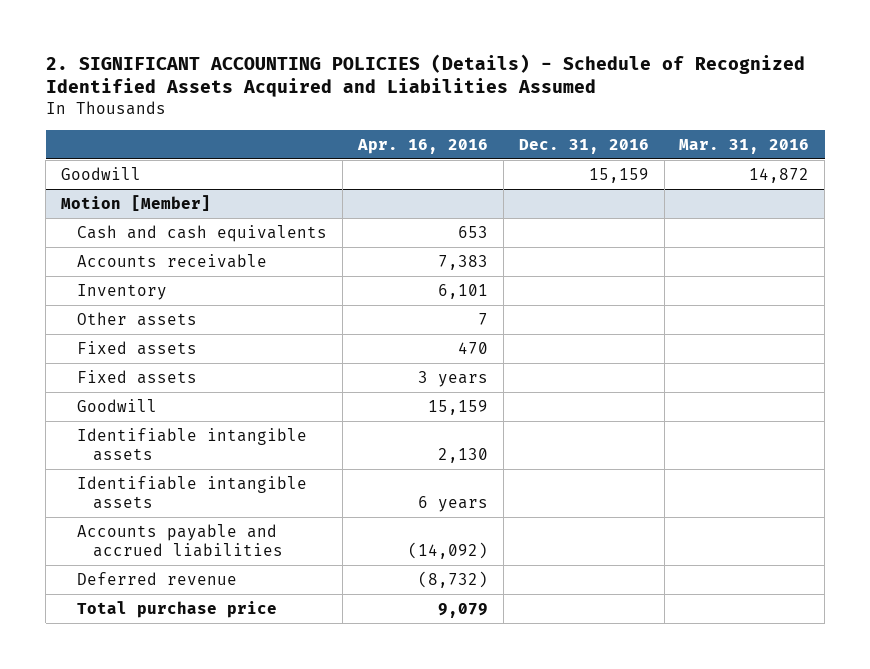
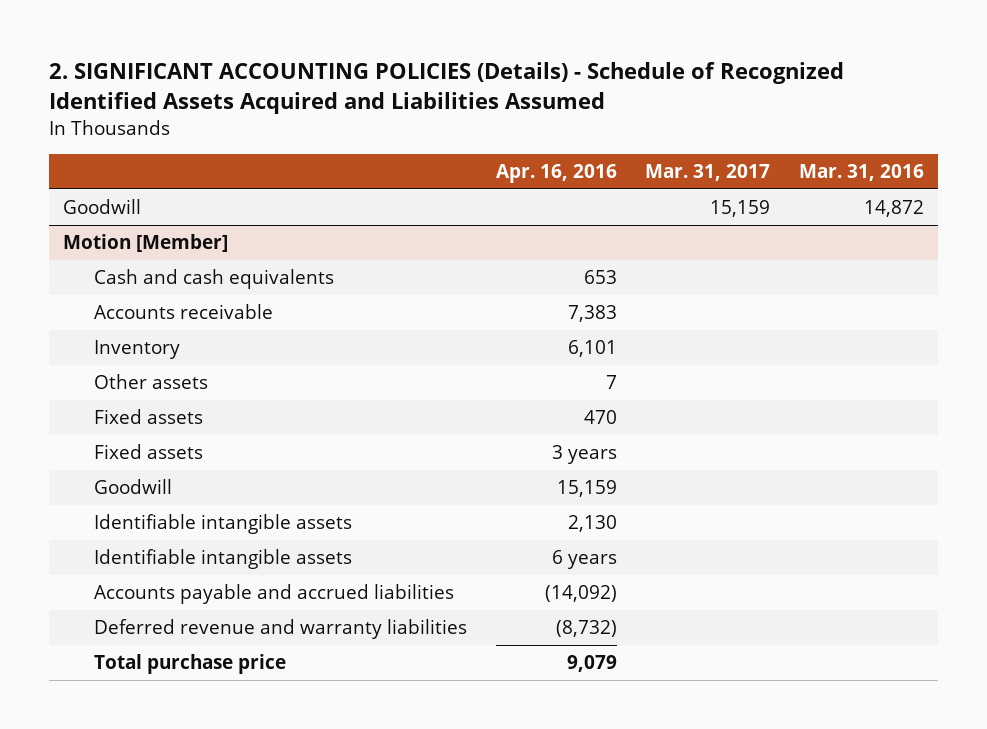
- | Apr. 16, 2016 | Dec. 31, 2016 | Mar. 31, 2016
+ | Apr. 16, 2016 | Mar. 31, 2017 | Mar. 31, 2016
@ Motion [Member]
- Deferred revenue | (8,732) | |
+ Deferred revenue and warranty liabilities | (8,732) | |

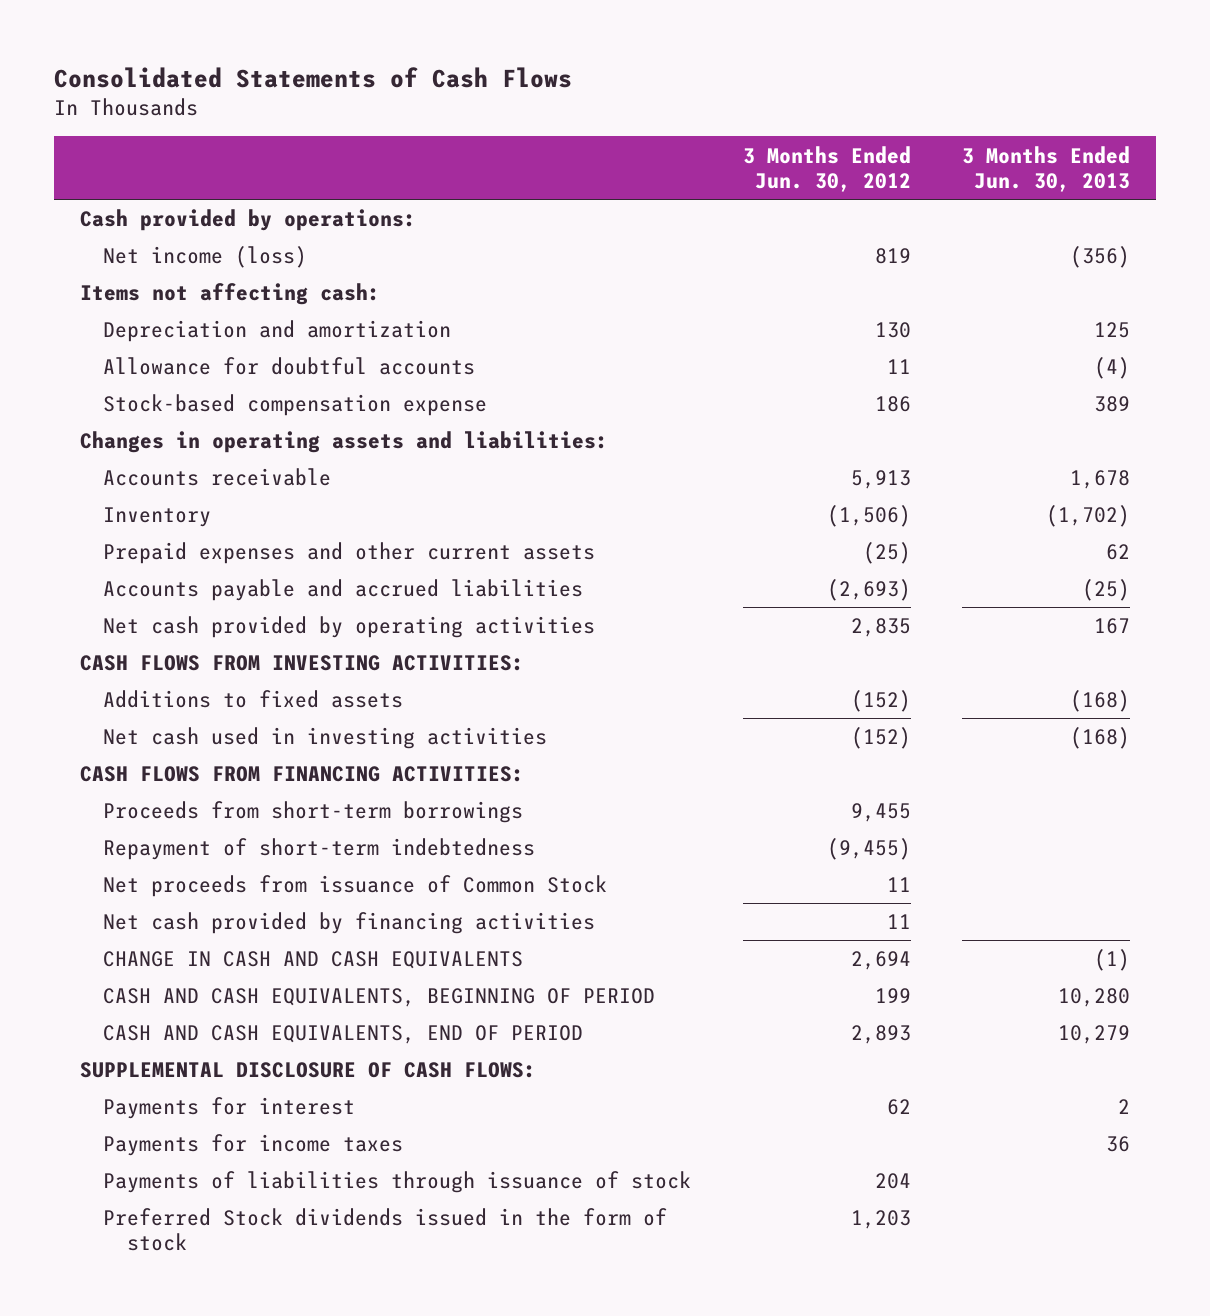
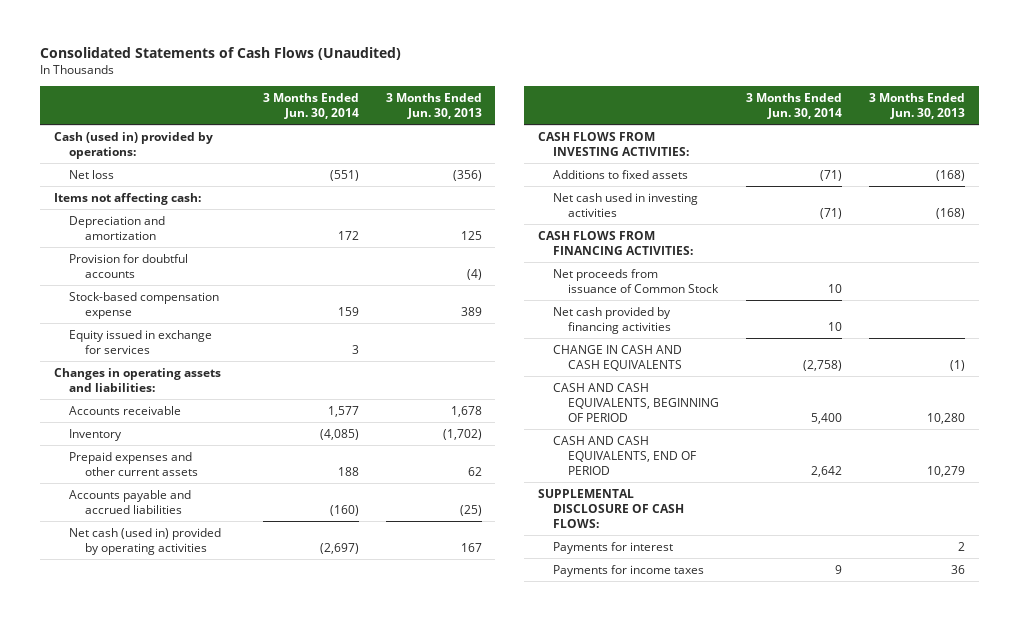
- Consolidated Statements of Cash Flows
+ Consolidated Statements of Cash Flows (Unaudited)
- | 3 Months Ended Jun. 30, 2012 | 3 Months Ended Jun. 30, 2013
+ | 3 Months Ended Jun. 30, 2014 | 3 Months Ended Jun. 30, 2013
- Cash provided by operations:
- Net income (loss) | 819 | (356)
+ Cash (used in) provided by operations:
+ Net loss | (551) | (356)
- Allowance for doubtful accounts | 11 | (4)
+ Provision for doubtful accounts | | (4)
+ Equity issued in exchange for services | 3 |
- Net cash provided by operating activities | 2,835 | 167
+ Net cash (used in) provided by operating activities | (2,697) | 167
- Proceeds from short-term borrowings | 9,455 |
- Repayment of short-term indebtedness | (9,455) |
- Payments of liabilities through issuance of stock | 204 |
- Preferred Stock dividends issued in the form of stock | 1,203 |

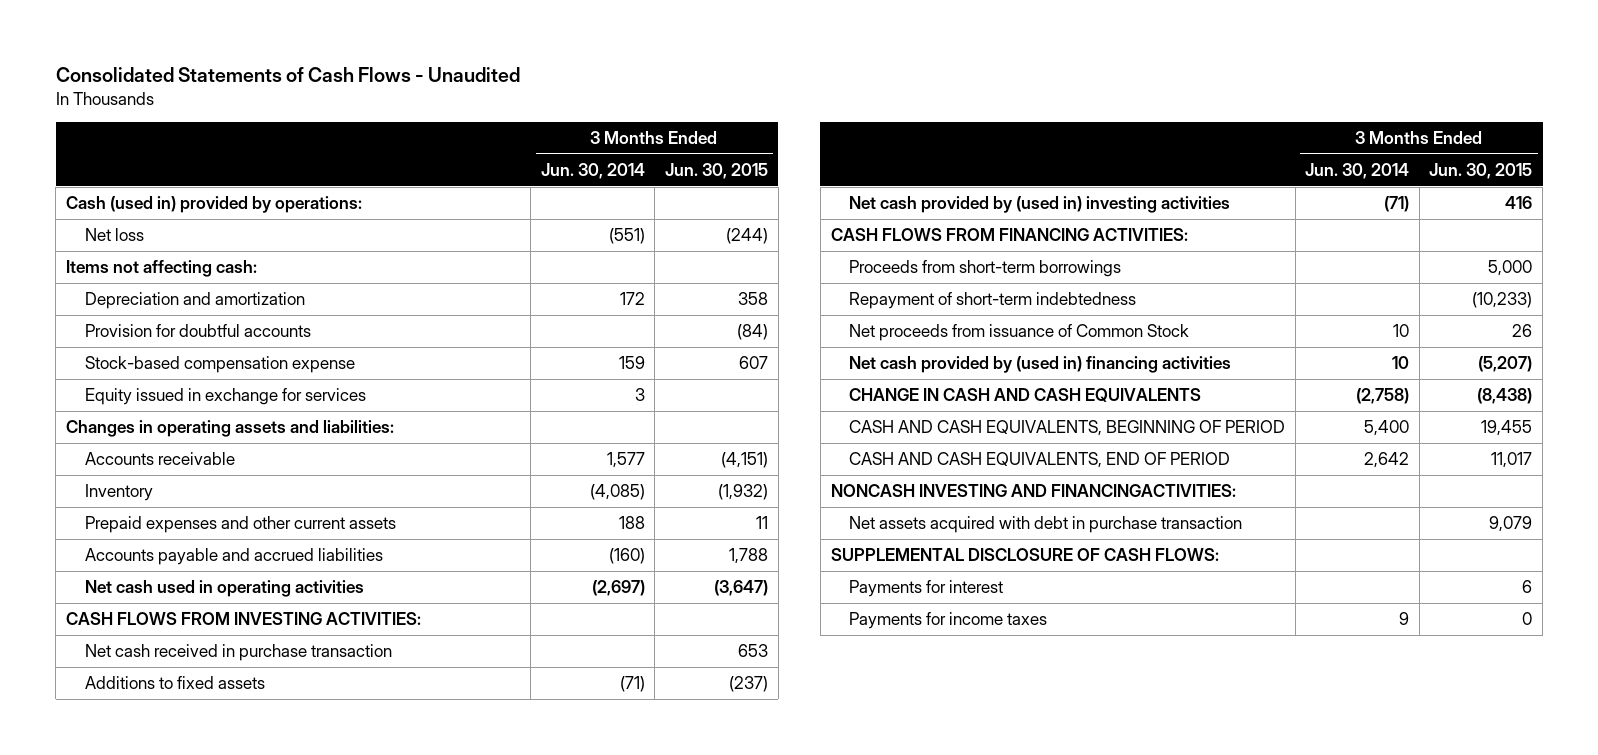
- Consolidated Statements of Cash Flows (Unaudited)
+ Consolidated Statements of Cash Flows - Unaudited
- | 3 Months Ended Jun. 30, 2014 | 3 Months Ended Jun. 30, 2013
+ | 3 Months Ended Jun. 30, 2014 | 3 Months Ended Jun. 30, 2015
- Net cash (used in) provided by operating activities | (2,697) | 167
+ Net cash used in operating activities | (2,697) | (3,647)
+ Net cash received in purchase transaction | | 653
- Net cash used in investing activities | (71) | (168)
+ Net cash provided by (used in) investing activities | (71) | 416
+ Proceeds from short-term borrowings | | 5,000
+ Repayment of short-term indebtedness | | (10,233)
- Net cash provided by financing activities | 10 |
+ Net cash provided by (used in) financing activities | 10 | (5,207)
+ NONCASH INVESTING AND FINANCINGACTIVITIES:
+ Net assets acquired with debt in purchase transaction | | 9,079

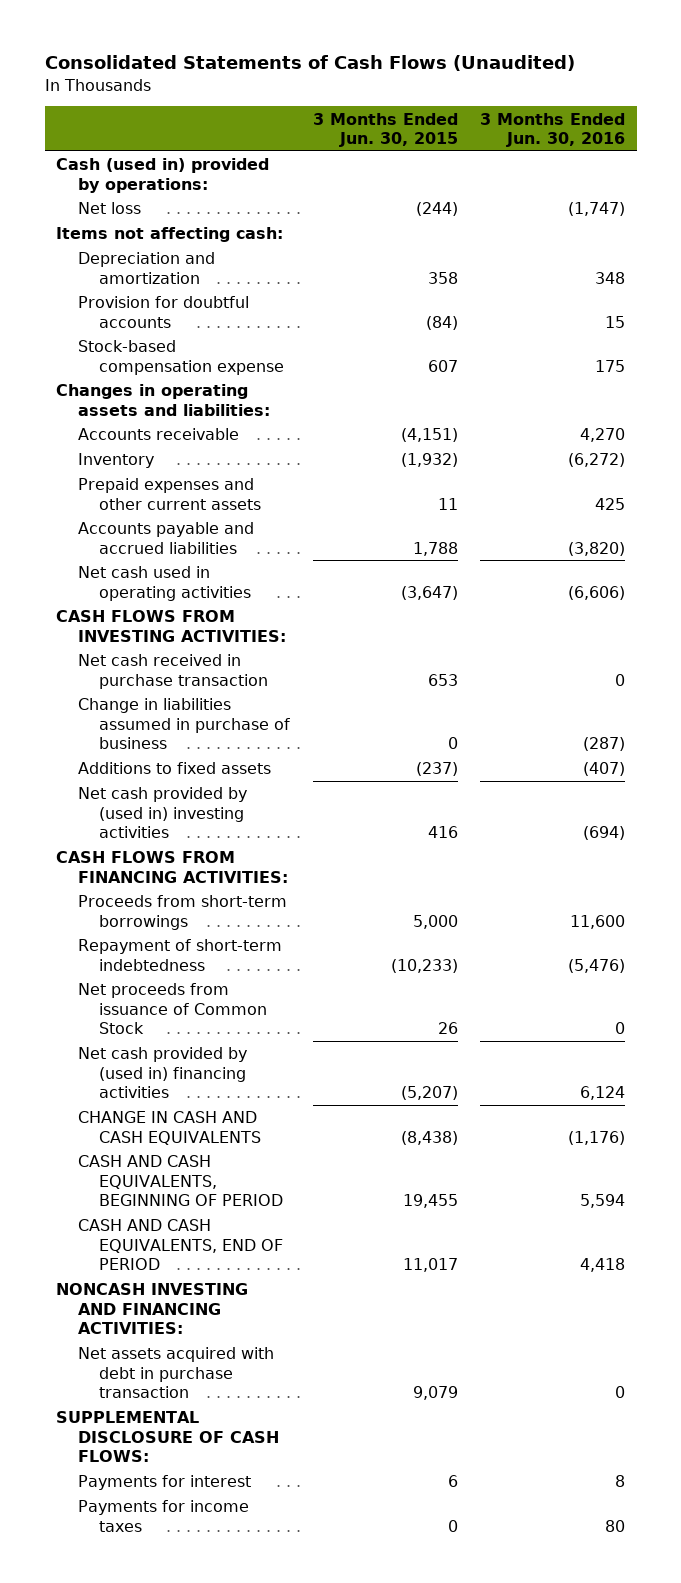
- Consolidated Statements of Cash Flows - Unaudited
+ Consolidated Statements of Cash Flows (Unaudited)
- | 3 Months Ended Jun. 30, 2014 | 3 Months Ended Jun. 30, 2015
+ | 3 Months Ended Jun. 30, 2015 | 3 Months Ended Jun. 30, 2016
- Equity issued in exchange for services | 3 |
+ Change in liabilities assumed in purchase of business | 0 | (287)
- NONCASH INVESTING AND FINANCINGACTIVITIES:
+ NONCASH INVESTING AND FINANCING ACTIVITIES:

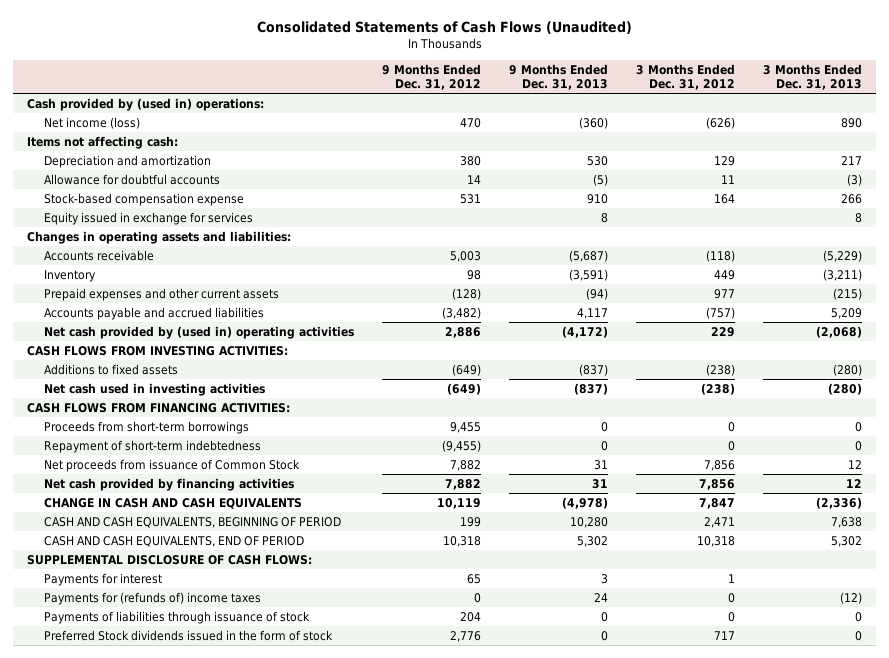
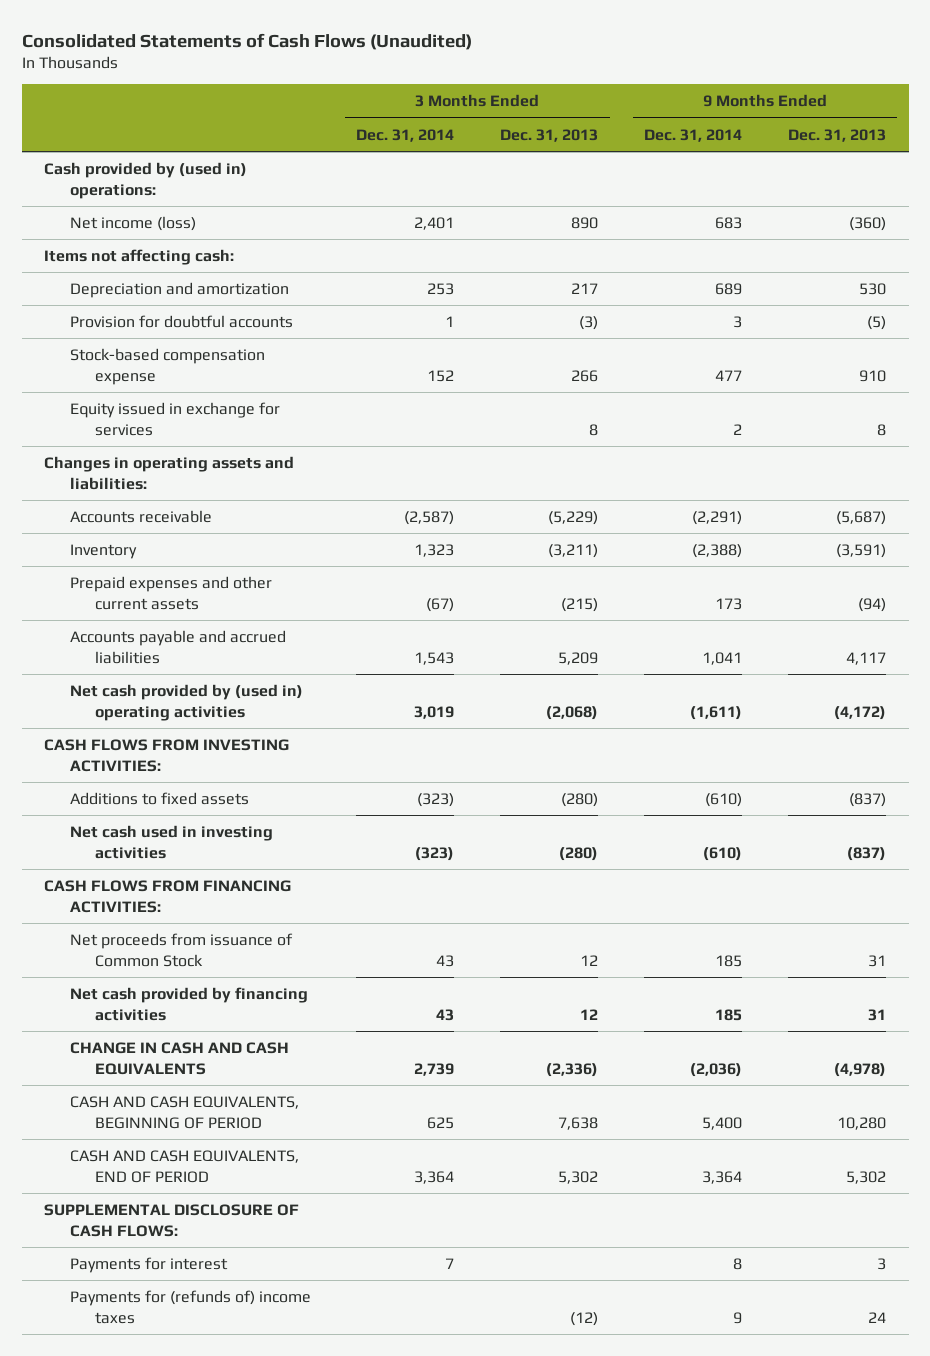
- | 9 Months Ended Dec. 31, 2012 | 9 Months Ended Dec. 31, 2013 | 3 Months Ended Dec. 31, 2012 | 3 Months Ended Dec. 31, 2013
+ | 3 Months Ended Dec. 31, 2014 | 3 Months Ended Dec. 31, 2013 | 9 Months Ended Dec. 31, 2014 | 9 Months Ended Dec. 31, 2013
- Allowance for doubtful accounts | 14 | (5) | 11 | (3)
+ Provision for doubtful accounts | 1 | (3) | 3 | (5)
- Proceeds from short-term borrowings | 9,455 | 0 | 0 | 0
- Repayment of short-term indebtedness | (9,455) | 0 | 0 | 0
- Payments of liabilities through issuance of stock | 204 | 0 | 0 | 0
- Preferred Stock dividends issued in the form of stock | 2,776 | 0 | 717 | 0

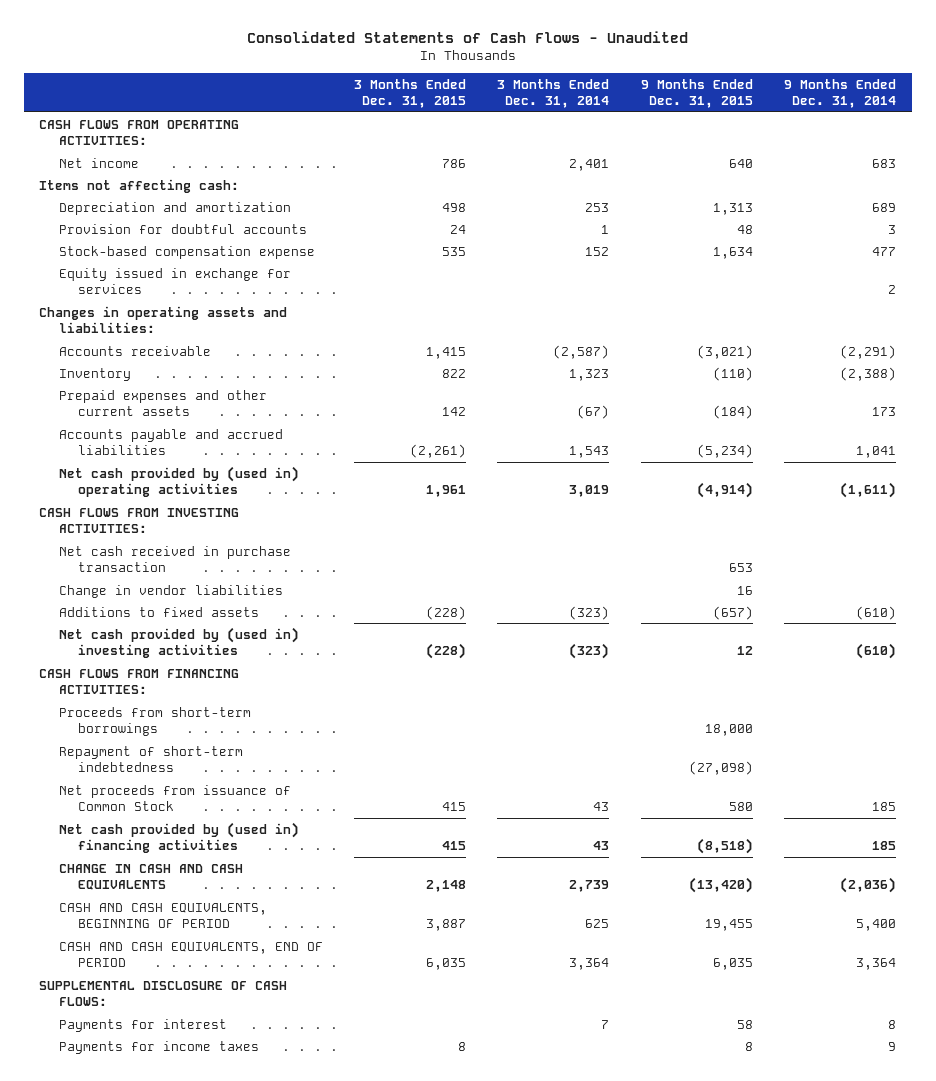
- Consolidated Statements of Cash Flows (Unaudited)
+ Consolidated Statements of Cash Flows - Unaudited
- | 3 Months Ended Dec. 31, 2014 | 3 Months Ended Dec. 31, 2013 | 9 Months Ended Dec. 31, 2014 | 9 Months Ended Dec. 31, 2013
+ | 3 Months Ended Dec. 31, 2015 | 3 Months Ended Dec. 31, 2014 | 9 Months Ended Dec. 31, 2015 | 9 Months Ended Dec. 31, 2014
- Cash provided by (used in) operations:
- Net income (loss) | 2,401 | 890 | 683 | (360)
+ CASH FLOWS FROM OPERATING ACTIVITIES:
+ Net income | 786 | 2,401 | 640 | 683
+ Net cash received in purchase transaction | | | 653 |
+ Change in vendor liabilities | | | 16 |
- Net cash used in investing activities | (323) | (280) | (610) | (837)
+ Net cash provided by (used in) investing activities | (228) | (323) | 12 | (610)
+ Proceeds from short-term borrowings | | | 18,000 |
+ Repayment of short-term indebtedness | | | (27,098) |
- Net cash provided by financing activities | 43 | 12 | 185 | 31
+ Net cash provided by (used in) financing activities | 415 | 43 | (8,518) | 185
- Payments for (refunds of) income taxes | | (12) | 9 | 24
+ Payments for income taxes | 8 | | 8 | 9

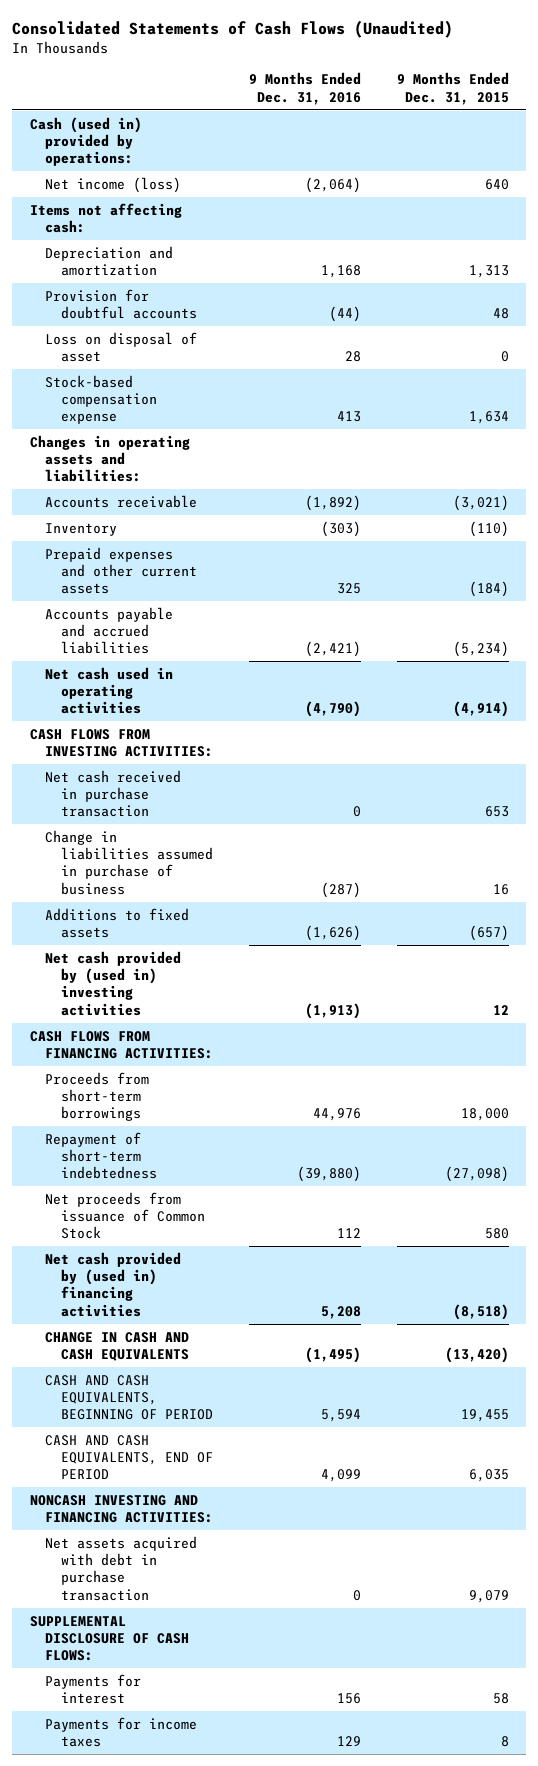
- Consolidated Statements of Cash Flows - Unaudited
+ Consolidated Statements of Cash Flows (Unaudited)
- | 3 Months Ended Dec. 31, 2015 | 3 Months Ended Dec. 31, 2014 | 9 Months Ended Dec. 31, 2015 | 9 Months Ended Dec. 31, 2014
+ | 9 Months Ended Dec. 31, 2016 | 9 Months Ended Dec. 31, 2015
- CASH FLOWS FROM OPERATING ACTIVITIES:
- Net income | 786 | 2,401 | 640 | 683
+ Cash (used in) provided by operations:
+ Net income (loss) | (2,064) | 640
+ Loss on disposal of asset | 28 | 0
- Equity issued in exchange for services | | | | 2
- Net cash provided by (used in) operating activities | 1,961 | 3,019 | (4,914) | (1,611)
+ Net cash used in operating activities | (4,790) | (4,914)
- Change in vendor liabilities | | | 16 |
+ Change in liabilities assumed in purchase of business | (287) | 16
+ NONCASH INVESTING AND FINANCING ACTIVITIES:
+ Net assets acquired with debt in purchase transaction | 0 | 9,079

